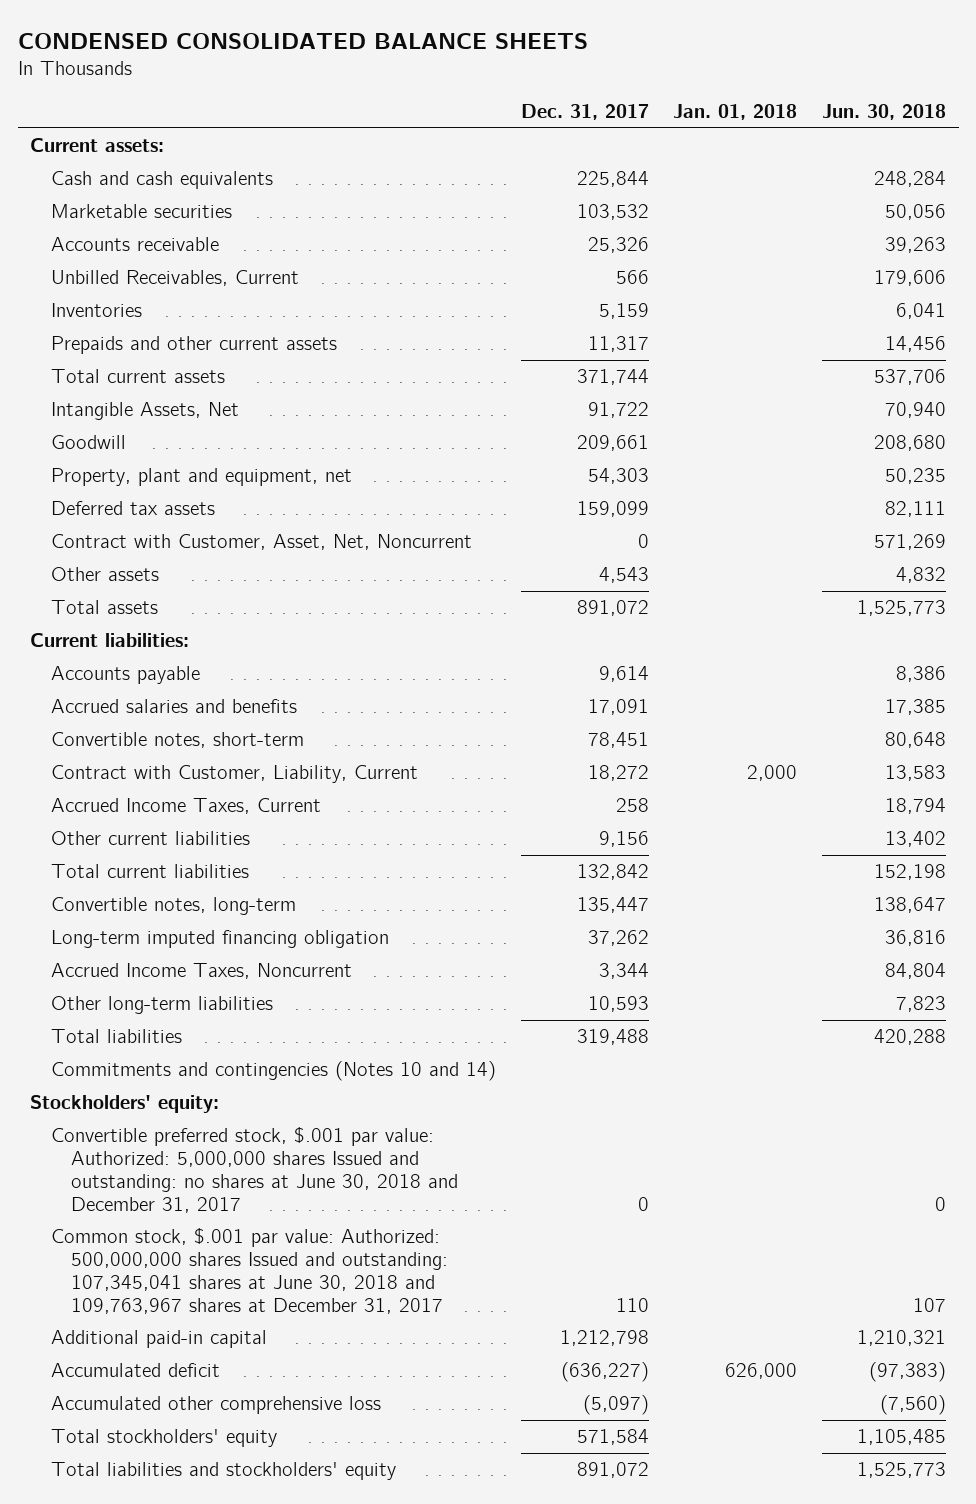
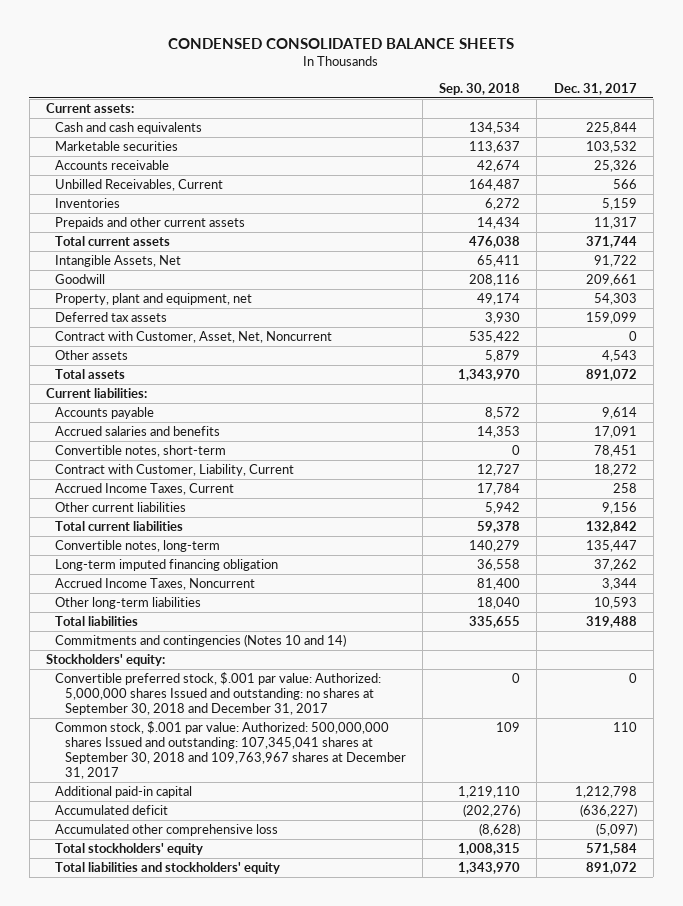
- | Dec. 31, 2017 | Jan. 01, 2018 | Jun. 30, 2018
+ | Sep. 30, 2018 | Dec. 31, 2017
- Convertible preferred stock, $.001 par value: Authorized: 5,000,000 shares Issued and outstanding: no shares at June 30, 2018 and December 31, 2017 | 0 | | 0
- Common stock, $.001 par value: Authorized: 500,000,000 shares Issued and outstanding: 107,345,041 shares at June 30, 2018 and 109,763,967 shares at December 31, 2017 | 110 | | 107
+ Convertible preferred stock, $.001 par value: Authorized: 5,000,000 shares Issued and outstanding: no shares at September 30, 2018 and December 31, 2017 | 0 | 0
+ Common stock, $.001 par value: Authorized: 500,000,000 shares Issued and outstanding: 107,345,041 shares at September 30, 2018 and 109,763,967 shares at December 31, 2017 | 109 | 110

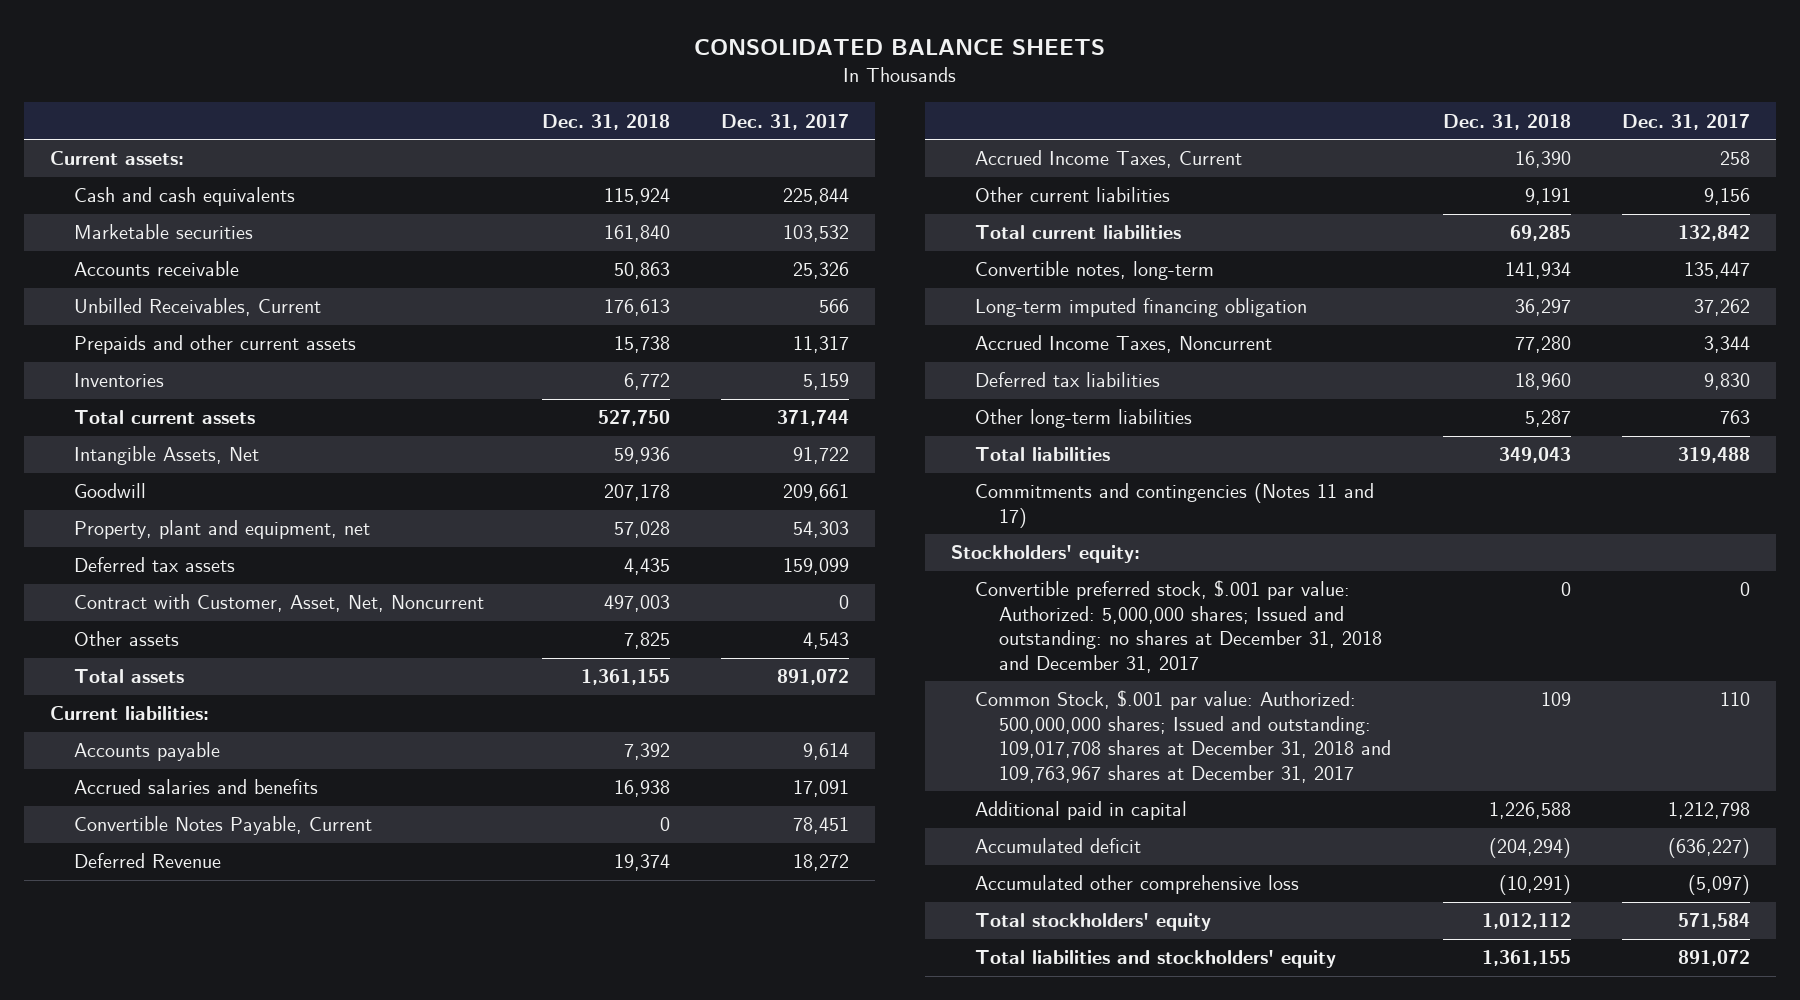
- CONDENSED CONSOLIDATED BALANCE SHEETS
+ CONSOLIDATED BALANCE SHEETS
- | Sep. 30, 2018 | Dec. 31, 2017
+ | Dec. 31, 2018 | Dec. 31, 2017
moved down: Inventories | 6,772 | 5,159
- Convertible notes, short-term | 0 | 78,451
- Contract with Customer, Liability, Current | 12,727 | 18,272
+ Convertible Notes Payable, Current | 0 | 78,451
+ Deferred Revenue | 19,374 | 18,272
- Other long-term liabilities | 18,040 | 10,593
+ Deferred tax liabilities | 18,960 | 9,830
+ Other long-term liabilities | 5,287 | 763
- Commitments and contingencies (Notes 10 and 14)
+ Commitments and contingencies (Notes 11 and 17)
- Convertible preferred stock, $.001 par value: Authorized: 5,000,000 shares Issued and outstanding: no shares at September 30, 2018 and December 31, 2017 | 0 | 0
- Common stock, $.001 par value: Authorized: 500,000,000 shares Issued and outstanding: 107,345,041 shares at September 30, 2018 and 109,763,967 shares at December 31, 2017 | 109 | 110
- Additional paid-in capital | 1,219,110 | 1,212,798
+ Convertible preferred stock, $.001 par value: Authorized: 5,000,000 shares; Issued and outstanding: no shares at December 31, 2018 and December 31, 2017 | 0 | 0
+ Common Stock, $.001 par value: Authorized: 500,000,000 shares; Issued and outstanding: 109,017,708 shares at December 31, 2018 and 109,763,967 shares at December 31, 2017 | 109 | 110
+ Additional paid in capital | 1,226,588 | 1,212,798

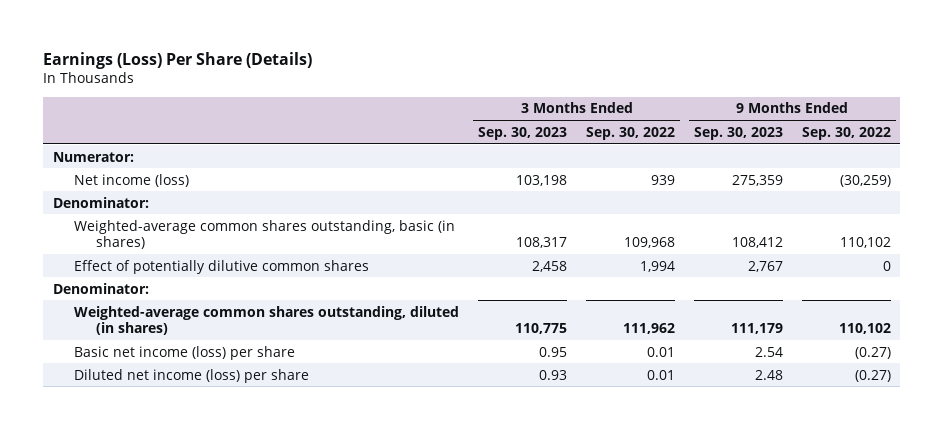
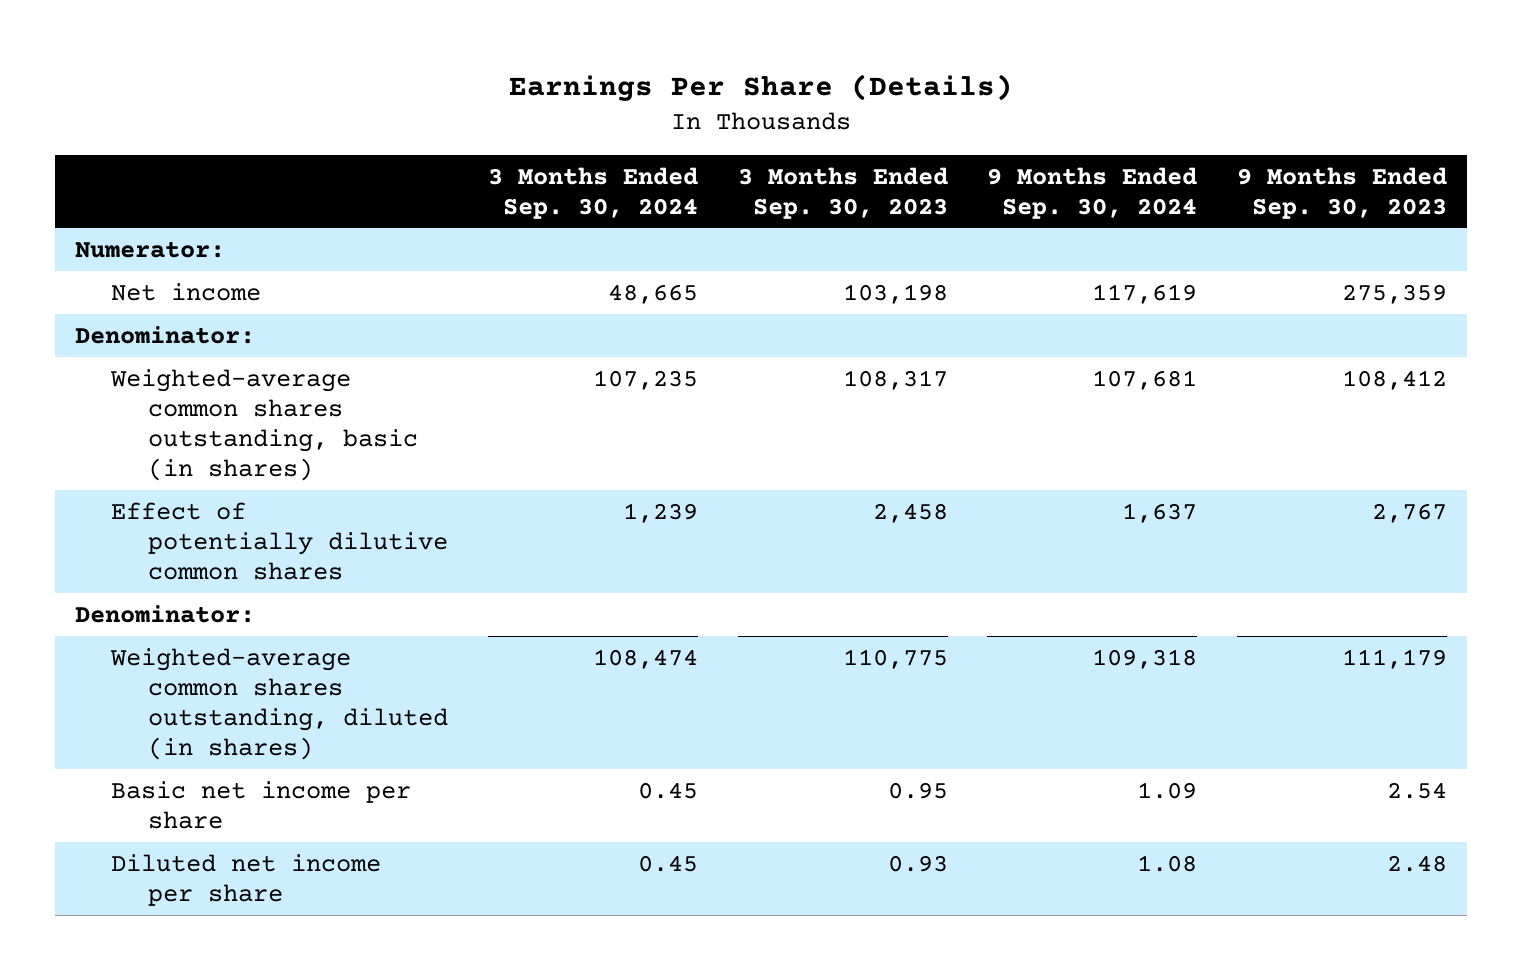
- Earnings (Loss) Per Share (Details)
+ Earnings Per Share (Details)
- | 3 Months Ended Sep. 30, 2023 | 3 Months Ended Sep. 30, 2022 | 9 Months Ended Sep. 30, 2023 | 9 Months Ended Sep. 30, 2022
+ | 3 Months Ended Sep. 30, 2024 | 3 Months Ended Sep. 30, 2023 | 9 Months Ended Sep. 30, 2024 | 9 Months Ended Sep. 30, 2023
- Net income (loss) | 103,198 | 939 | 275,359 | (30,259)
+ Net income | 48,665 | 103,198 | 117,619 | 275,359
- Basic net income (loss) per share | 0.95 | 0.01 | 2.54 | (0.27)
- Diluted net income (loss) per share | 0.93 | 0.01 | 2.48 | (0.27)
+ Basic net income per share | 0.45 | 0.95 | 1.09 | 2.54
+ Diluted net income per share | 0.45 | 0.93 | 1.08 | 2.48

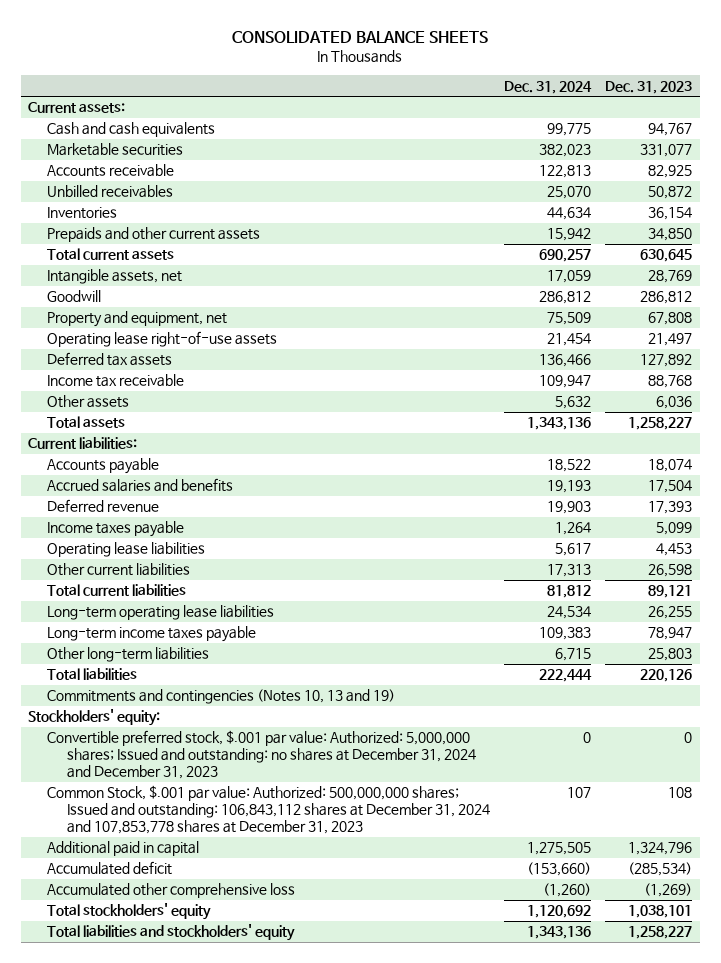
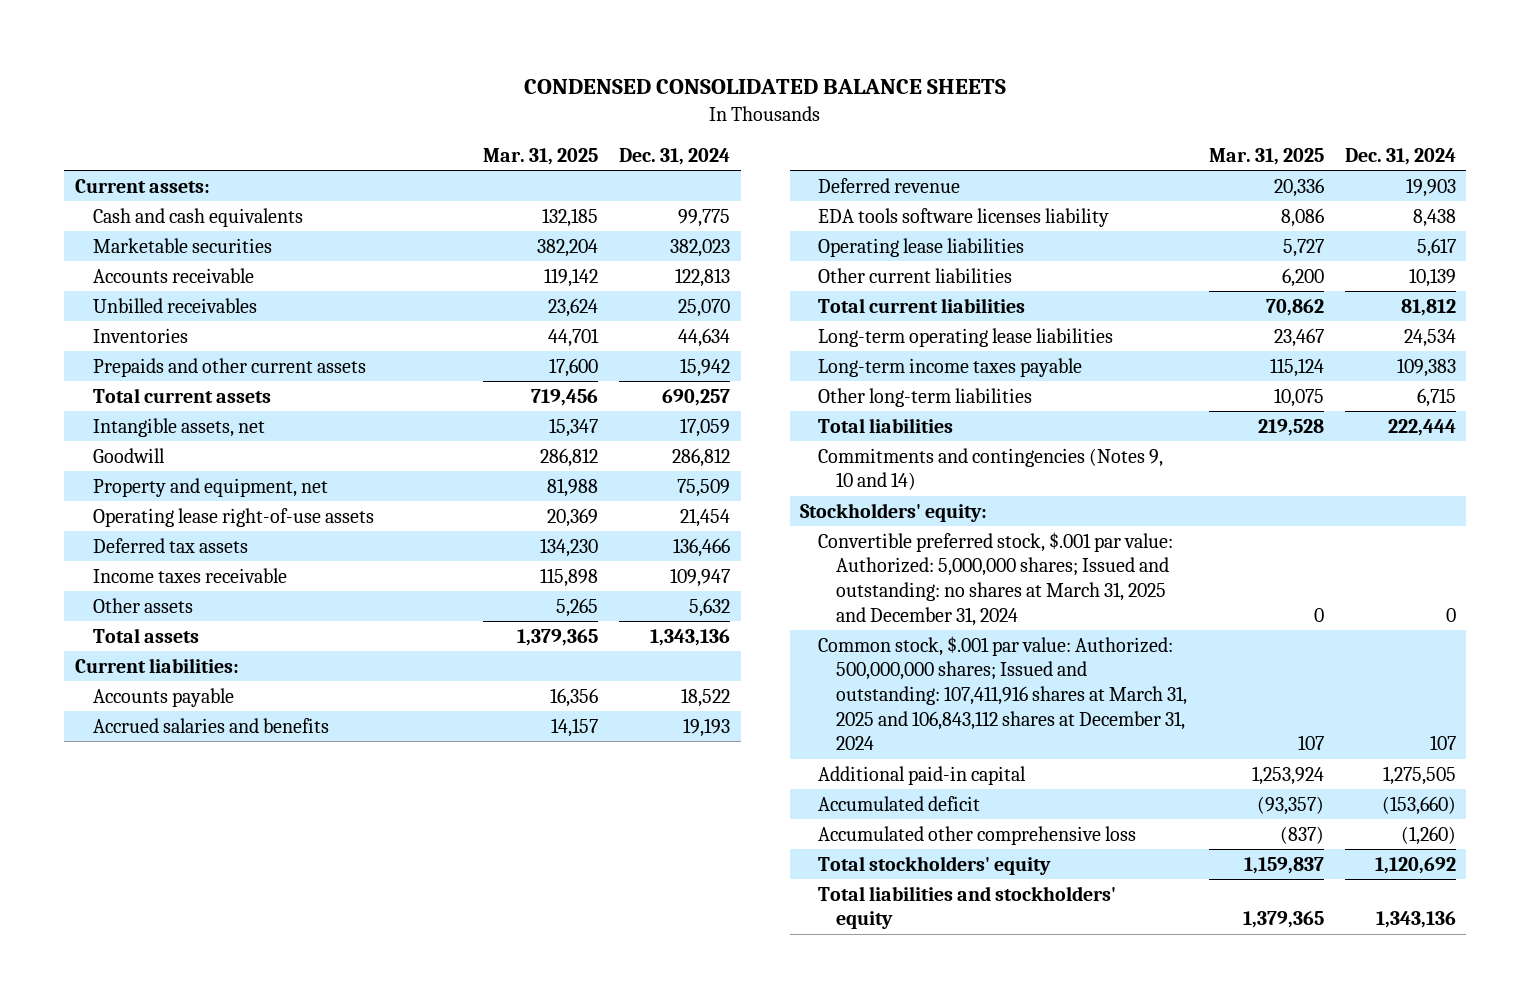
- CONSOLIDATED BALANCE SHEETS
+ CONDENSED CONSOLIDATED BALANCE SHEETS
- | Dec. 31, 2024 | Dec. 31, 2023
+ | Mar. 31, 2025 | Dec. 31, 2024
- Income tax receivable | 109,947 | 88,768
+ Income taxes receivable | 115,898 | 109,947
- Income taxes payable | 1,264 | 5,099
+ EDA tools software licenses liability | 8,086 | 8,438
- Other current liabilities | 17,313 | 26,598
+ Other current liabilities | 6,200 | 10,139
- Commitments and contingencies (Notes 10, 13 and 19)
+ Commitments and contingencies (Notes 9, 10 and 14)
- Convertible preferred stock, $.001 par value: Authorized: 5,000,000 shares; Issued and outstanding: no shares at December 31, 2024 and December 31, 2023 | 0 | 0
- Common Stock, $.001 par value: Authorized: 500,000,000 shares; Issued and outstanding: 106,843,112 shares at December 31, 2024 and 107,853,778 shares at December 31, 2023 | 107 | 108
- Additional paid in capital | 1,275,505 | 1,324,796
+ Convertible preferred stock, $.001 par value: Authorized: 5,000,000 shares; Issued and outstanding: no shares at March 31, 2025 and December 31, 2024 | 0 | 0
+ Common stock, $.001 par value: Authorized: 500,000,000 shares; Issued and outstanding: 107,411,916 shares at March 31, 2025 and 106,843,112 shares at December 31, 2024 | 107 | 107
+ Additional paid-in capital | 1,253,924 | 1,275,505

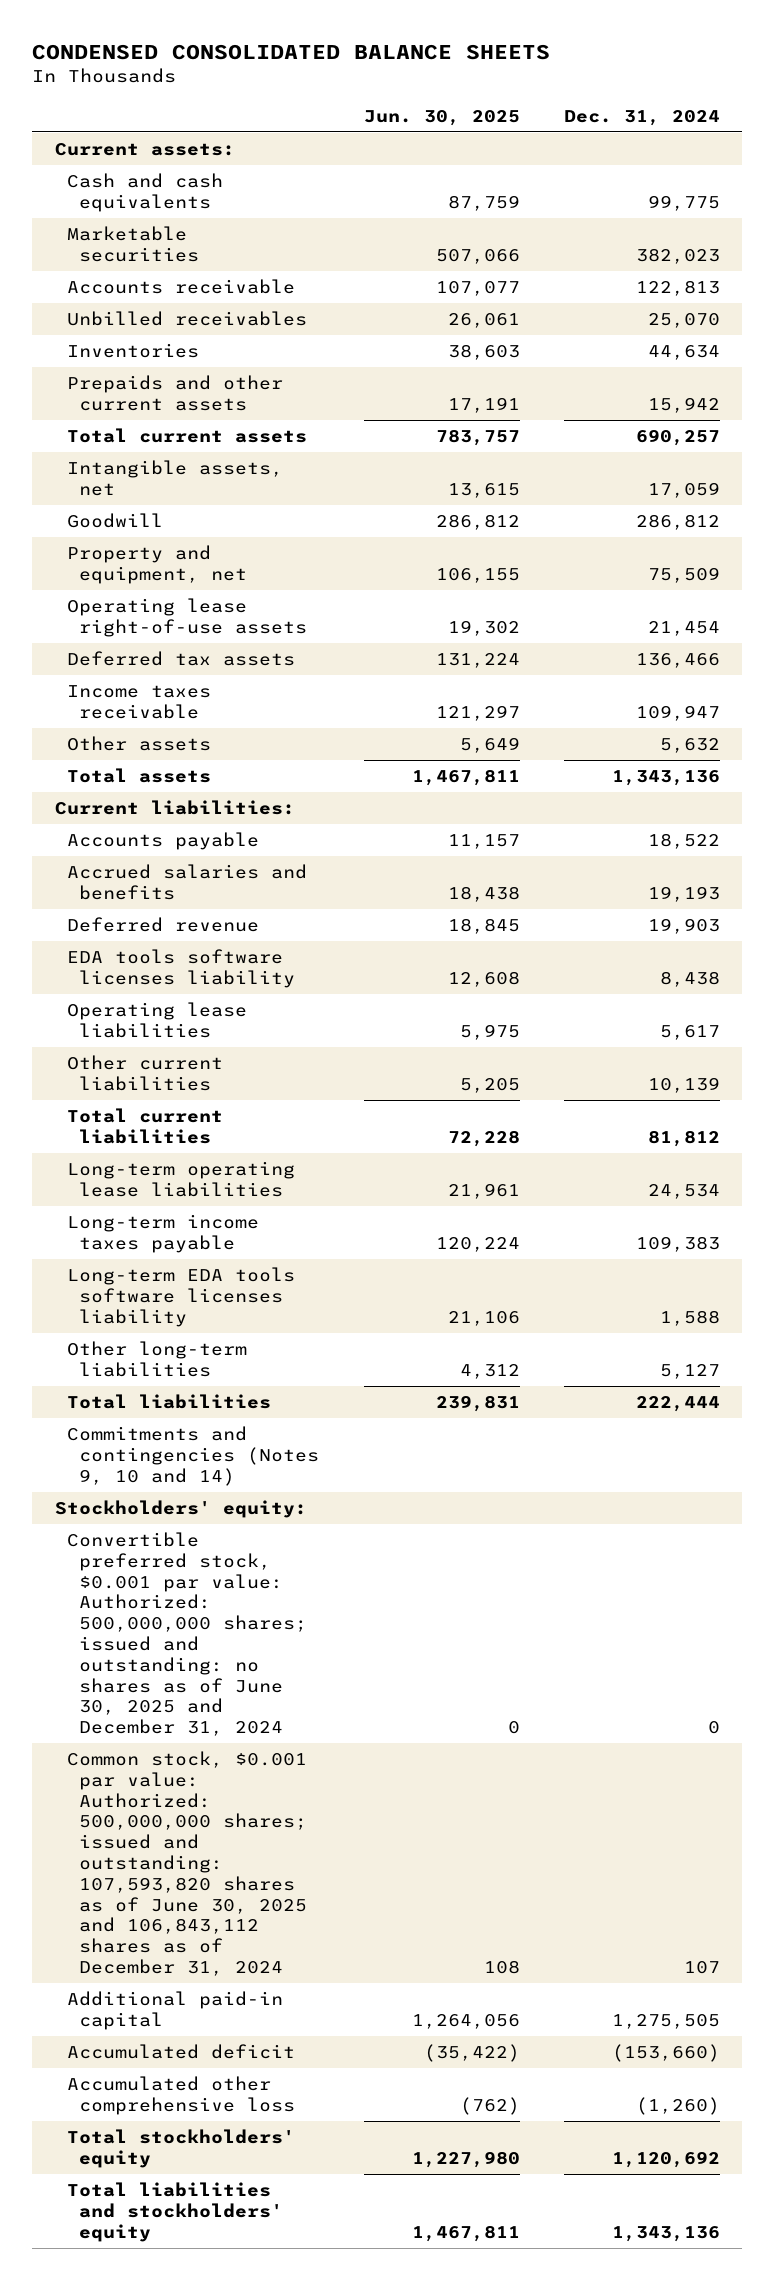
- | Mar. 31, 2025 | Dec. 31, 2024
+ | Jun. 30, 2025 | Dec. 31, 2024
- Other long-term liabilities | 10,075 | 6,715
+ Long-term EDA tools software licenses liability | 21,106 | 1,588
+ Other long-term liabilities | 4,312 | 5,127
- Convertible preferred stock, $.001 par value: Authorized: 5,000,000 shares; Issued and outstanding: no shares at March 31, 2025 and December 31, 2024 | 0 | 0
- Common stock, $.001 par value: Authorized: 500,000,000 shares; Issued and outstanding: 107,411,916 shares at March 31, 2025 and 106,843,112 shares at December 31, 2024 | 107 | 107
+ Convertible preferred stock, $0.001 par value: Authorized: 500,000,000 shares; issued and outstanding: no shares as of June 30, 2025 and December 31, 2024 | 0 | 0
+ Common stock, $0.001 par value: Authorized: 500,000,000 shares; issued and outstanding: 107,593,820 shares as of June 30, 2025 and 106,843,112 shares as of December 31, 2024 | 108 | 107

